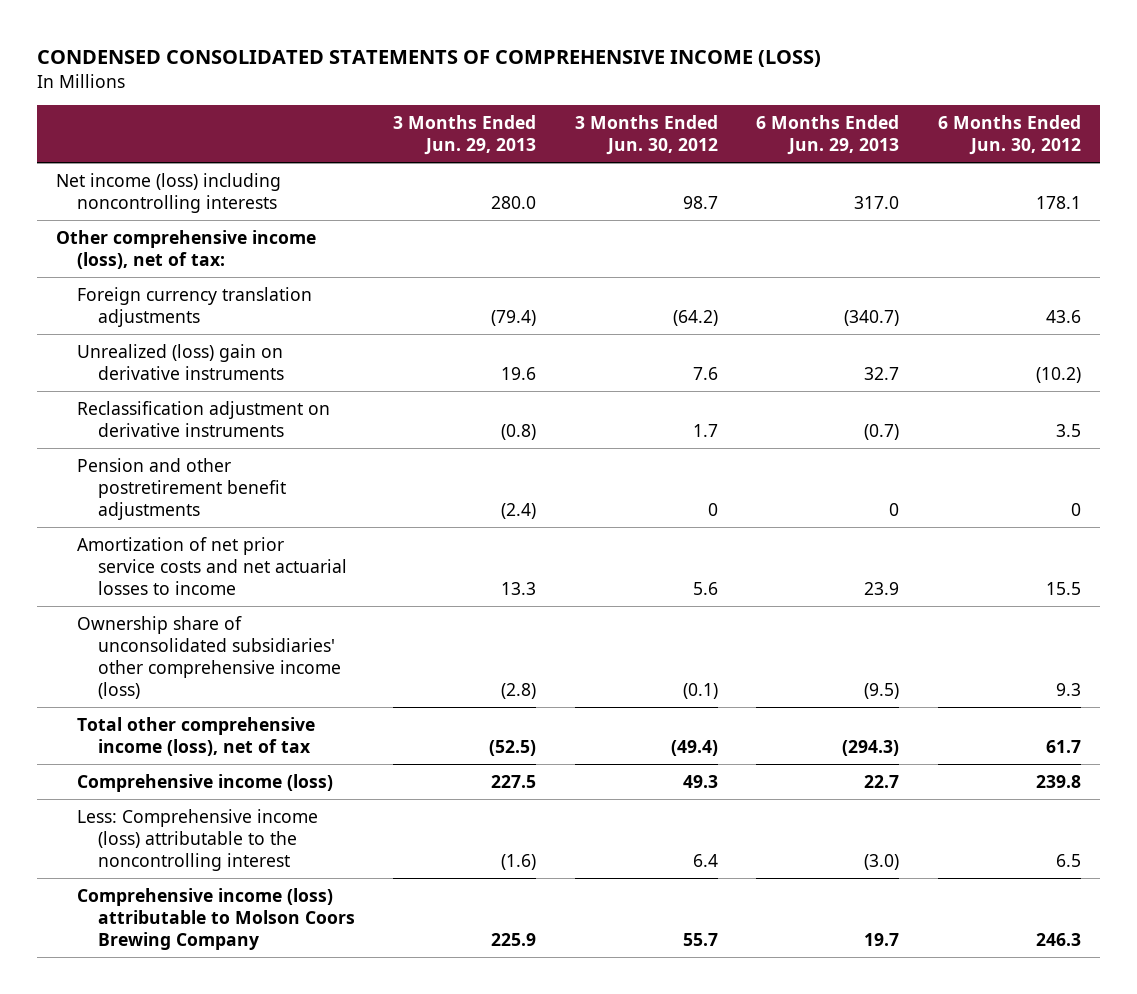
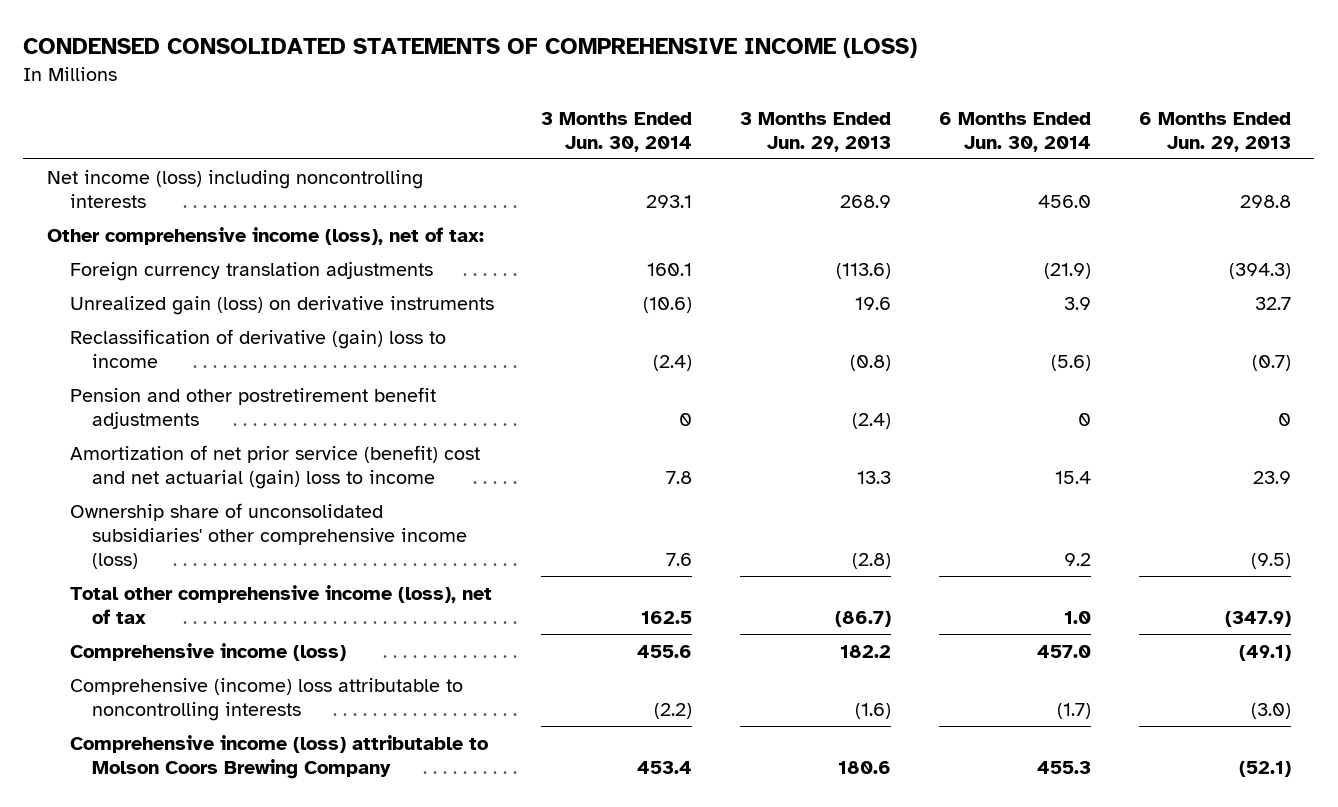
- | 3 Months Ended Jun. 29, 2013 | 3 Months Ended Jun. 30, 2012 | 6 Months Ended Jun. 29, 2013 | 6 Months Ended Jun. 30, 2012
+ | 3 Months Ended Jun. 30, 2014 | 3 Months Ended Jun. 29, 2013 | 6 Months Ended Jun. 30, 2014 | 6 Months Ended Jun. 29, 2013
- Net income (loss) including noncontrolling interests | 280.0 | 98.7 | 317.0 | 178.1
+ Net income (loss) including noncontrolling interests | 293.1 | 268.9 | 456.0 | 298.8
- Foreign currency translation adjustments | (79.4) | (64.2) | (340.7) | 43.6
- Unrealized (loss) gain on derivative instruments | 19.6 | 7.6 | 32.7 | (10.2)
- Reclassification adjustment on derivative instruments | (0.8) | 1.7 | (0.7) | 3.5
+ Foreign currency translation adjustments | 160.1 | (113.6) | (21.9) | (394.3)
+ Unrealized gain (loss) on derivative instruments | (10.6) | 19.6 | 3.9 | 32.7
+ Reclassification of derivative (gain) loss to income | (2.4) | (0.8) | (5.6) | (0.7)
- Amortization of net prior service costs and net actuarial losses to income | 13.3 | 5.6 | 23.9 | 15.5
+ Amortization of net prior service (benefit) cost and net actuarial (gain) loss to income | 7.8 | 13.3 | 15.4 | 23.9
- Total other comprehensive income (loss), net of tax | (52.5) | (49.4) | (294.3) | 61.7
- Comprehensive income (loss) | 227.5 | 49.3 | 22.7 | 239.8
- Less: Comprehensive income (loss) attributable to the noncontrolling interest | (1.6) | 6.4 | (3.0) | 6.5
- Comprehensive income (loss) attributable to Molson Coors Brewing Company | 225.9 | 55.7 | 19.7 | 246.3
+ Total other comprehensive income (loss), net of tax | 162.5 | (86.7) | 1.0 | (347.9)
+ Comprehensive income (loss) | 455.6 | 182.2 | 457.0 | (49.1)
+ Comprehensive (income) loss attributable to noncontrolling interests | (2.2) | (1.6) | (1.7) | (3.0)
+ Comprehensive income (loss) attributable to Molson Coors Brewing Company | 453.4 | 180.6 | 455.3 | (52.1)

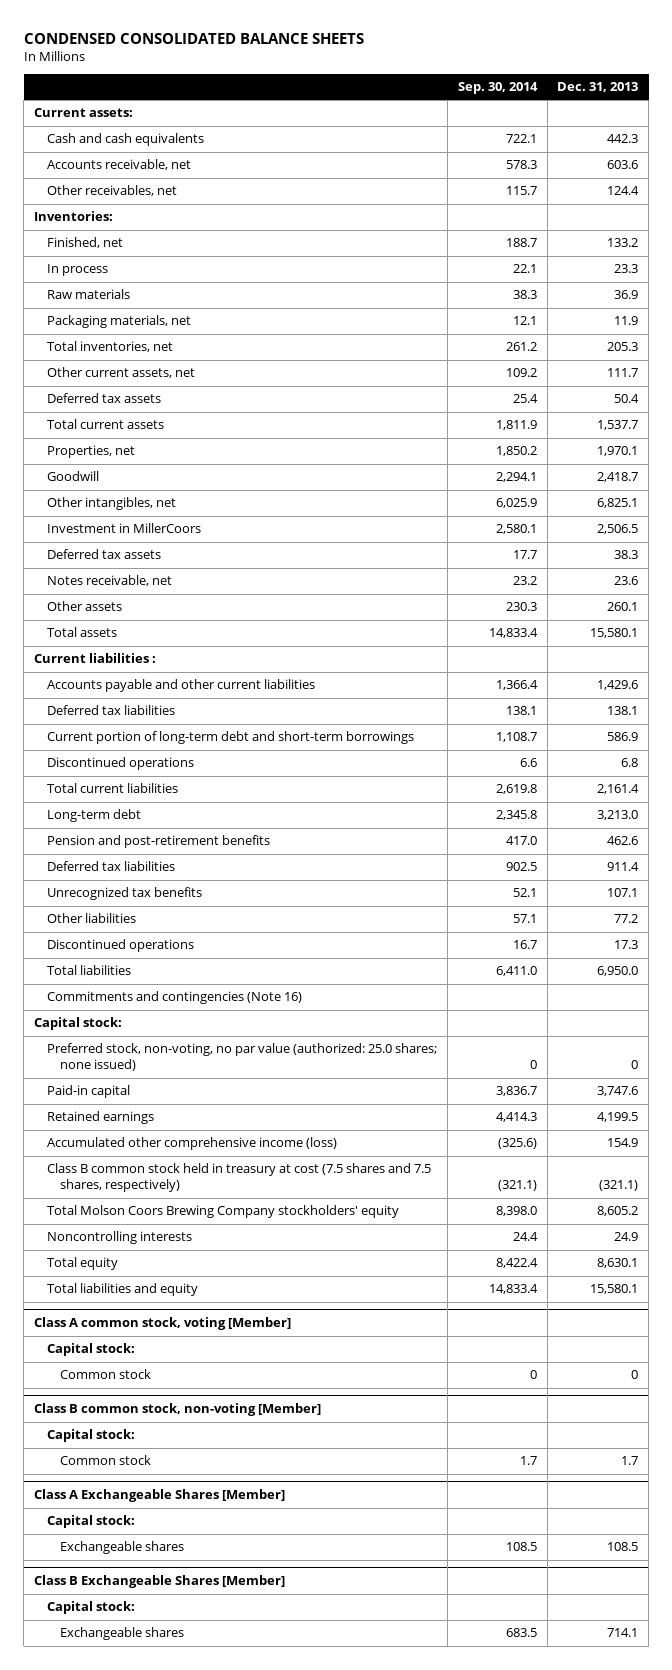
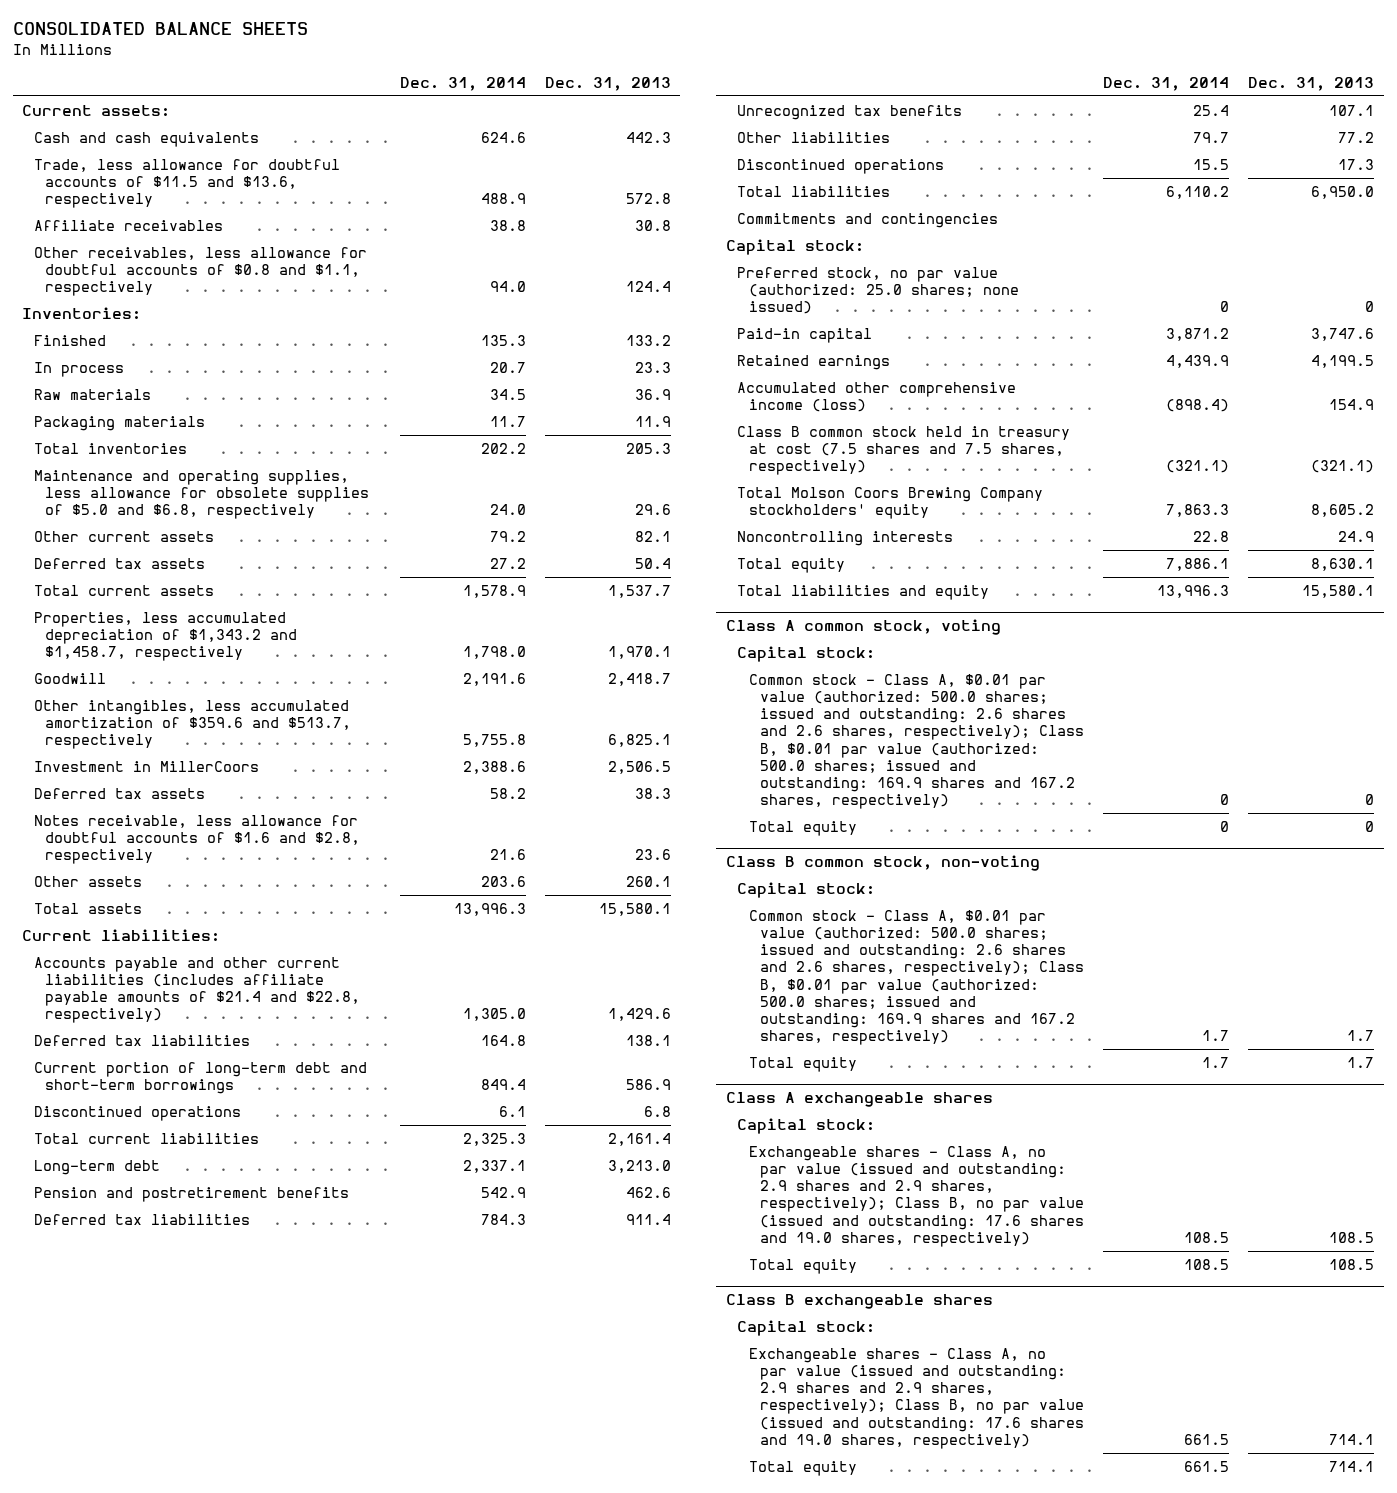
- CONDENSED CONSOLIDATED BALANCE SHEETS
+ CONSOLIDATED BALANCE SHEETS
- | Sep. 30, 2014 | Dec. 31, 2013
+ | Dec. 31, 2014 | Dec. 31, 2013
- Accounts receivable, net | 578.3 | 603.6
- Other receivables, net | 115.7 | 124.4
+ Trade, less allowance for doubtful accounts of $11.5 and $13.6, respectively | 488.9 | 572.8
+ Affiliate receivables | 38.8 | 30.8
+ Other receivables, less allowance for doubtful accounts of $0.8 and $1.1, respectively | 94.0 | 124.4
- Finished, net | 188.7 | 133.2
+ Finished | 135.3 | 133.2
- Packaging materials, net | 12.1 | 11.9
- Total inventories, net | 261.2 | 205.3
- Other current assets, net | 109.2 | 111.7
+ Packaging materials | 11.7 | 11.9
+ Total inventories | 202.2 | 205.3
+ Maintenance and operating supplies, less allowance for obsolete supplies of $5.0 and $6.8, respectively | 24.0 | 29.6
+ Other current assets | 79.2 | 82.1
- Properties, net | 1,850.2 | 1,970.1
+ Properties, less accumulated depreciation of $1,343.2 and $1,458.7, respectively | 1,798.0 | 1,970.1
- Other intangibles, net | 6,025.9 | 6,825.1
+ Other intangibles, less accumulated amortization of $359.6 and $513.7, respectively | 5,755.8 | 6,825.1
- Notes receivable, net | 23.2 | 23.6
+ Notes receivable, less allowance for doubtful accounts of $1.6 and $2.8, respectively | 21.6 | 23.6
- Current liabilities :
- Accounts payable and other current liabilities | 1,366.4 | 1,429.6
+ Current liabilities:
+ Accounts payable and other current liabilities (includes affiliate payable amounts of $21.4 and $22.8, respectively) | 1,305.0 | 1,429.6
- Pension and post-retirement benefits | 417.0 | 462.6
+ Pension and postretirement benefits | 542.9 | 462.6
- Commitments and contingencies (Note 16)
+ Commitments and contingencies
- Preferred stock, non-voting, no par value (authorized: 25.0 shares; none issued) | 0 | 0
+ Preferred stock, no par value (authorized: 25.0 shares; none issued) | 0 | 0
- Class A common stock, voting [Member]
+ Class A common stock, voting
- Common stock | 0 | 0
- Class B common stock, non-voting [Member]
+ Common stock - Class A, $0.01 par value (authorized: 500.0 shares; issued and outstanding: 2.6 shares and 2.6 shares, respectively); Class B, $0.01 par value (authorized: 500.0 shares; issued and outstanding: 169.9 shares and 167.2 shares, respectively) | 0 | 0
+ Total equity | 0 | 0
+ Class B common stock, non-voting
- Common stock | 1.7 | 1.7
- Class A Exchangeable Shares [Member]
+ Common stock - Class A, $0.01 par value (authorized: 500.0 shares; issued and outstanding: 2.6 shares and 2.6 shares, respectively); Class B, $0.01 par value (authorized: 500.0 shares; issued and outstanding: 169.9 shares and 167.2 shares, respectively) | 1.7 | 1.7
+ Total equity | 1.7 | 1.7
+ Class A exchangeable shares
- Exchangeable shares | 108.5 | 108.5
- Class B Exchangeable Shares [Member]
+ Exchangeable shares - Class A, no par value (issued and outstanding: 2.9 shares and 2.9 shares, respectively); Class B, no par value (issued and outstanding: 17.6 shares and 19.0 shares, respectively) | 108.5 | 108.5
+ Total equity | 108.5 | 108.5
+ Class B exchangeable shares
- Exchangeable shares | 683.5 | 714.1
+ Exchangeable shares - Class A, no par value (issued and outstanding: 2.9 shares and 2.9 shares, respectively); Class B, no par value (issued and outstanding: 17.6 shares and 19.0 shares, respectively) | 661.5 | 714.1
+ Total equity | 661.5 | 714.1

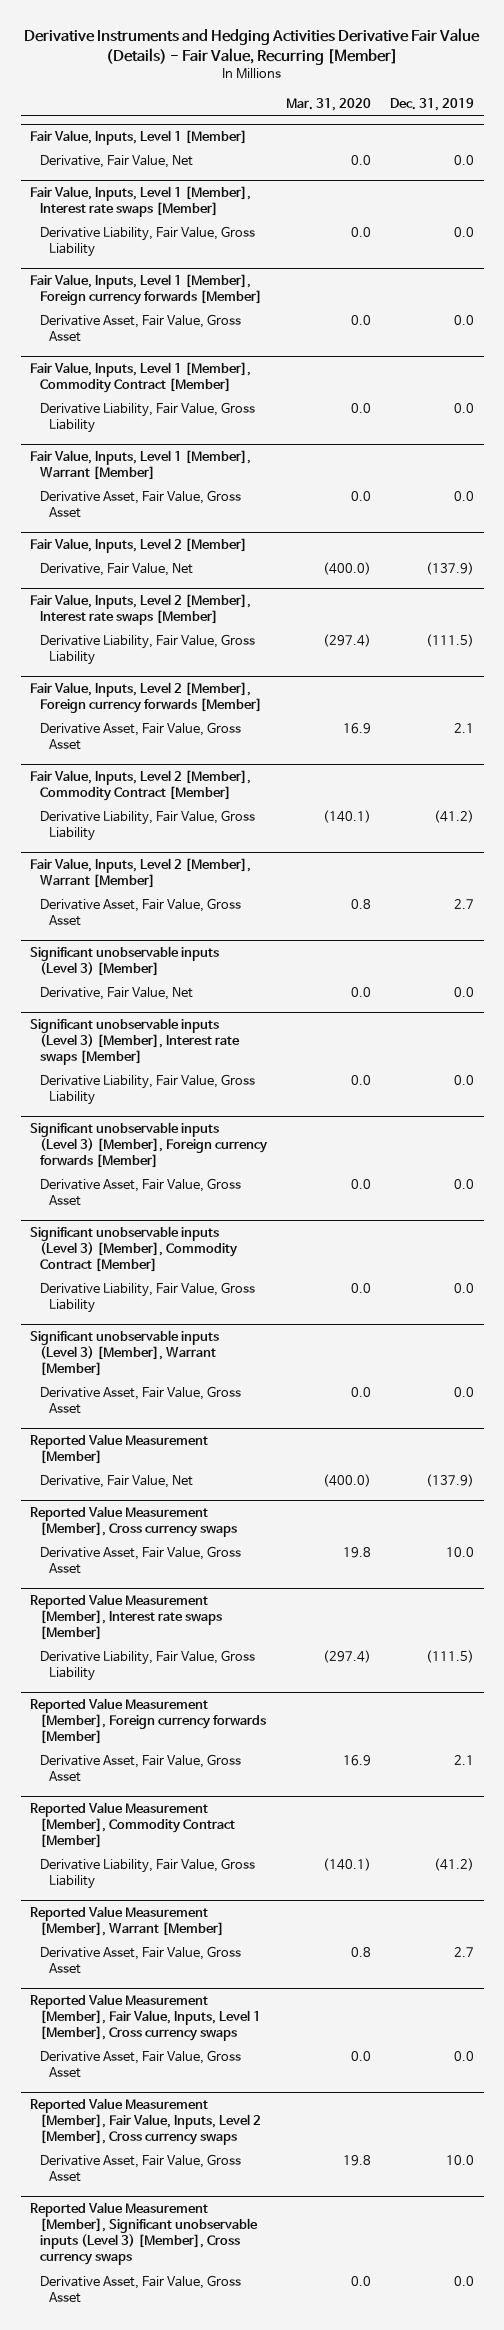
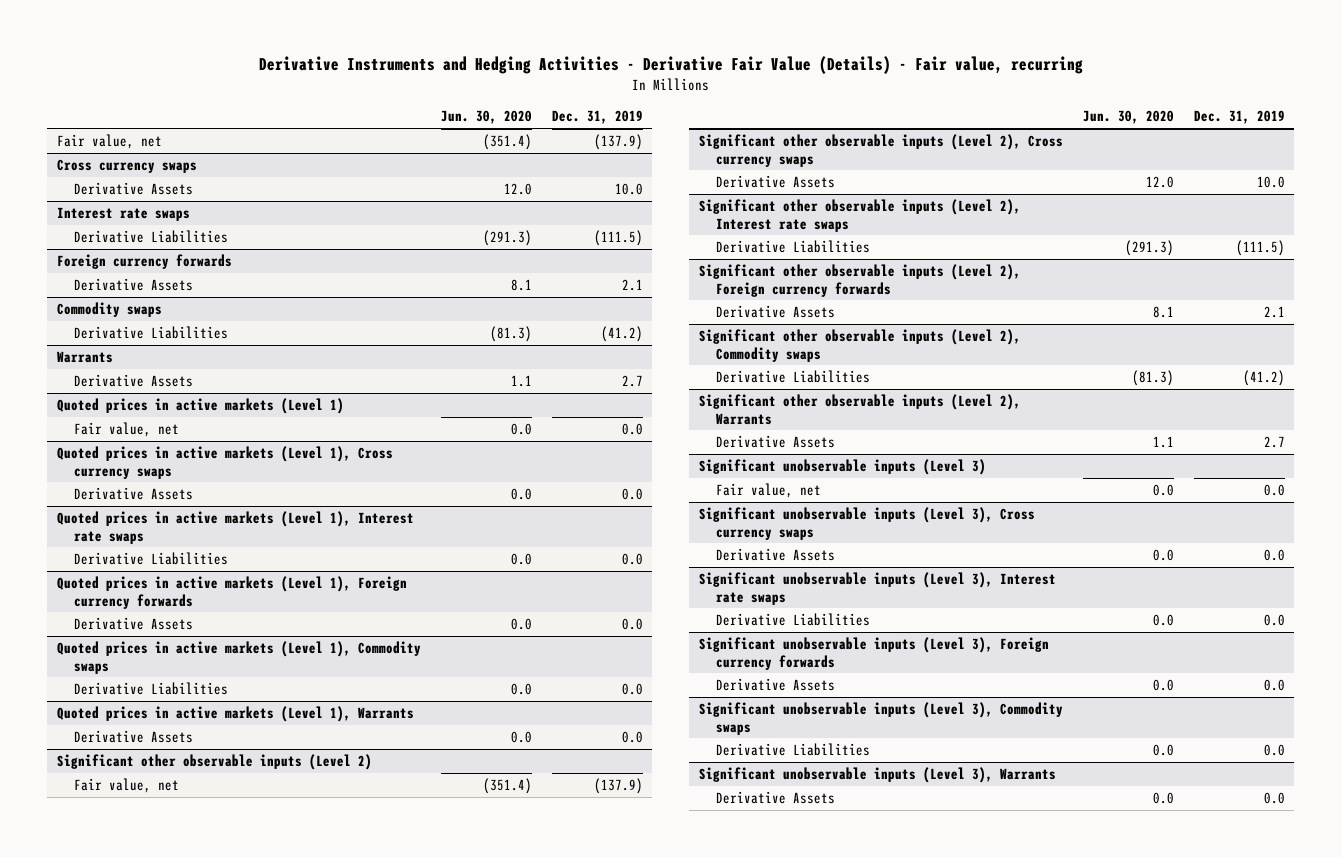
- Derivative Instruments and Hedging Activities Derivative Fair Value (Details) - Fair Value, Recurring [Member]
+ Derivative Instruments and Hedging Activities - Derivative Fair Value (Details) - Fair value, recurring
- | Mar. 31, 2020 | Dec. 31, 2019
+ | Jun. 30, 2020 | Dec. 31, 2019
- Fair Value, Inputs, Level 1 [Member]
- Derivative, Fair Value, Net | 0.0 | 0.0
- Fair Value, Inputs, Level 1 [Member], Interest rate swaps [Member]
- Derivative Liability, Fair Value, Gross Liability | 0.0 | 0.0
- Fair Value, Inputs, Level 1 [Member], Foreign currency forwards [Member]
- Derivative Asset, Fair Value, Gross Asset | 0.0 | 0.0
- Fair Value, Inputs, Level 1 [Member], Commodity Contract [Member]
- Derivative Liability, Fair Value, Gross Liability | 0.0 | 0.0
- Fair Value, Inputs, Level 1 [Member], Warrant [Member]
- Derivative Asset, Fair Value, Gross Asset | 0.0 | 0.0
- Fair Value, Inputs, Level 2 [Member]
- Derivative, Fair Value, Net | (400.0) | (137.9)
- Fair Value, Inputs, Level 2 [Member], Interest rate swaps [Member]
- Derivative Liability, Fair Value, Gross Liability | (297.4) | (111.5)
- Fair Value, Inputs, Level 2 [Member], Foreign currency forwards [Member]
- Derivative Asset, Fair Value, Gross Asset | 16.9 | 2.1
- Fair Value, Inputs, Level 2 [Member], Commodity Contract [Member]
- Derivative Liability, Fair Value, Gross Liability | (140.1) | (41.2)
- Fair Value, Inputs, Level 2 [Member], Warrant [Member]
- Derivative Asset, Fair Value, Gross Asset | 0.8 | 2.7
- Significant unobservable inputs (Level 3) [Member]
- Derivative, Fair Value, Net | 0.0 | 0.0
- Significant unobservable inputs (Level 3) [Member], Interest rate swaps [Member]
- Derivative Liability, Fair Value, Gross Liability | 0.0 | 0.0
- Significant unobservable inputs (Level 3) [Member], Foreign currency forwards [Member]
- Derivative Asset, Fair Value, Gross Asset | 0.0 | 0.0
- Significant unobservable inputs (Level 3) [Member], Commodity Contract [Member]
- Derivative Liability, Fair Value, Gross Liability | 0.0 | 0.0
- Significant unobservable inputs (Level 3) [Member], Warrant [Member]
- Derivative Asset, Fair Value, Gross Asset | 0.0 | 0.0
- Reported Value Measurement [Member]
- Derivative, Fair Value, Net | (400.0) | (137.9)
- Reported Value Measurement [Member], Cross currency swaps
- Derivative Asset, Fair Value, Gross Asset | 19.8 | 10.0
- Reported Value Measurement [Member], Interest rate swaps [Member]
- Derivative Liability, Fair Value, Gross Liability | (297.4) | (111.5)
- Reported Value Measurement [Member], Foreign currency forwards [Member]
- Derivative Asset, Fair Value, Gross Asset | 16.9 | 2.1
- Reported Value Measurement [Member], Commodity Contract [Member]
- Derivative Liability, Fair Value, Gross Liability | (140.1) | (41.2)
- Reported Value Measurement [Member], Warrant [Member]
- Derivative Asset, Fair Value, Gross Asset | 0.8 | 2.7
- Reported Value Measurement [Member], Fair Value, Inputs, Level 1 [Member], Cross currency swaps
- Derivative Asset, Fair Value, Gross Asset | 0.0 | 0.0
- Reported Value Measurement [Member], Fair Value, Inputs, Level 2 [Member], Cross currency swaps
- Derivative Asset, Fair Value, Gross Asset | 19.8 | 10.0
- Reported Value Measurement [Member], Significant unobservable inputs (Level 3) [Member], Cross currency swaps
- Derivative Asset, Fair Value, Gross Asset | 0.0 | 0.0
+ Fair value, net | (351.4) | (137.9)
+ Cross currency swaps
+ Derivative Assets | 12.0 | 10.0
+ Interest rate swaps
+ Derivative Liabilities | (291.3) | (111.5)
+ Foreign currency forwards
+ Derivative Assets | 8.1 | 2.1
+ Commodity swaps
+ Derivative Liabilities | (81.3) | (41.2)
+ Warrants
+ Derivative Assets | 1.1 | 2.7
+ Quoted prices in active markets (Level 1)
+ Fair value, net | 0.0 | 0.0
+ Quoted prices in active markets (Level 1), Cross currency swaps
+ Derivative Assets | 0.0 | 0.0
+ Quoted prices in active markets (Level 1), Interest rate swaps
+ Derivative Liabilities | 0.0 | 0.0
+ Quoted prices in active markets (Level 1), Foreign currency forwards
+ Derivative Assets | 0.0 | 0.0
+ Quoted prices in active markets (Level 1), Commodity swaps
+ Derivative Liabilities | 0.0 | 0.0
+ Quoted prices in active markets (Level 1), Warrants
+ Derivative Assets | 0.0 | 0.0
+ Significant other observable inputs (Level 2)
+ Fair value, net | (351.4) | (137.9)
+ Significant other observable inputs (Level 2), Cross currency swaps
+ Derivative Assets | 12.0 | 10.0
+ Significant other observable inputs (Level 2), Interest rate swaps
+ Derivative Liabilities | (291.3) | (111.5)
+ Significant other observable inputs (Level 2), Foreign currency forwards
+ Derivative Assets | 8.1 | 2.1
+ Significant other observable inputs (Level 2), Commodity swaps
+ Derivative Liabilities | (81.3) | (41.2)
+ Significant other observable inputs (Level 2), Warrants
+ Derivative Assets | 1.1 | 2.7
+ Significant unobservable inputs (Level 3)
+ Fair value, net | 0.0 | 0.0
+ Significant unobservable inputs (Level 3), Cross currency swaps
+ Derivative Assets | 0.0 | 0.0
+ Significant unobservable inputs (Level 3), Interest rate swaps
+ Derivative Liabilities | 0.0 | 0.0
+ Significant unobservable inputs (Level 3), Foreign currency forwards
+ Derivative Assets | 0.0 | 0.0
+ Significant unobservable inputs (Level 3), Commodity swaps
+ Derivative Liabilities | 0.0 | 0.0
+ Significant unobservable inputs (Level 3), Warrants
+ Derivative Assets | 0.0 | 0.0

